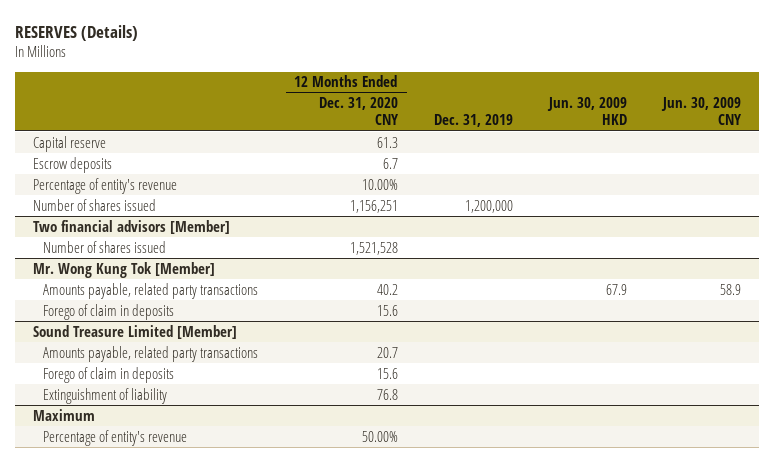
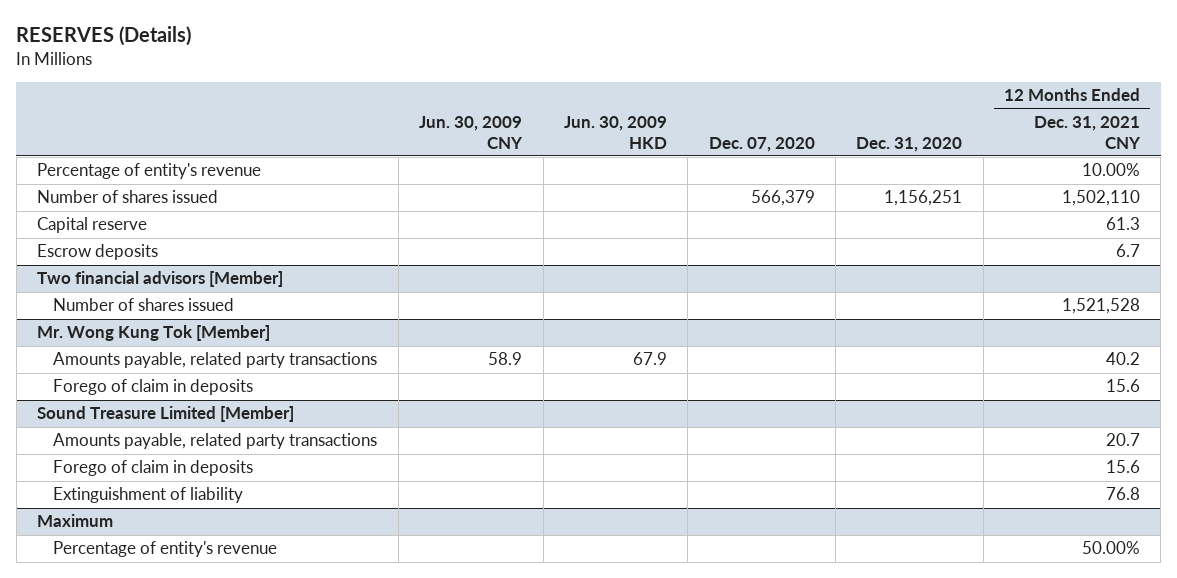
- | 12 Months Ended Dec. 31, 2020 CNY | Dec. 31, 2019 | Jun. 30, 2009 HKD | Jun. 30, 2009 CNY
+ | Jun. 30, 2009 CNY | Jun. 30, 2009 HKD | Dec. 07, 2020 | Dec. 31, 2020 | 12 Months Ended Dec. 31, 2021 CNY
moved down: Capital reserve | | | | | 61.3
moved down: Escrow deposits | | | | | 6.7

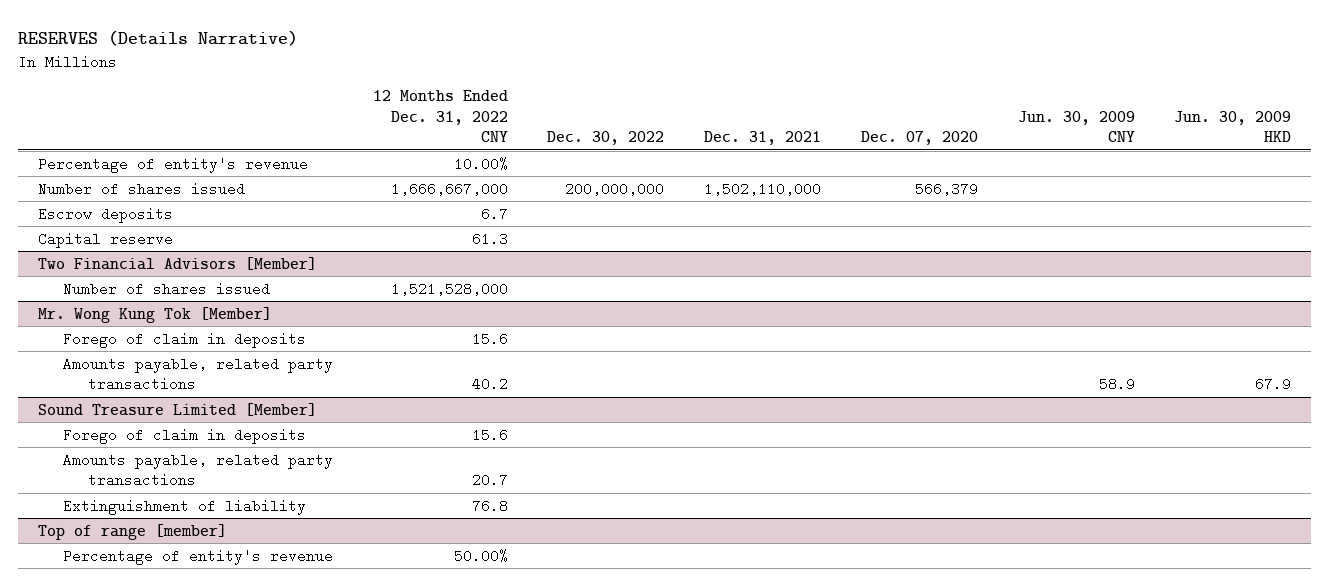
- RESERVES (Details)
+ RESERVES (Details Narrative)
- | Jun. 30, 2009 CNY | Jun. 30, 2009 HKD | Dec. 07, 2020 | Dec. 31, 2020 | 12 Months Ended Dec. 31, 2021 CNY
+ | 12 Months Ended Dec. 31, 2022 CNY | Dec. 30, 2022 | Dec. 31, 2021 | Dec. 07, 2020 | Jun. 30, 2009 CNY | Jun. 30, 2009 HKD
- Two financial advisors [Member]
moved down: Capital reserve | 61.3 | | | | |
+ Two Financial Advisors [Member]
@ Mr. Wong Kung Tok [Member]
moved down: Amounts payable, related party transactions | 40.2 | | | | 58.9 | 67.9
@ Sound Treasure Limited [Member]
moved down: Amounts payable, related party transactions | 20.7 | | | | |
- Maximum
+ Top of range [member]

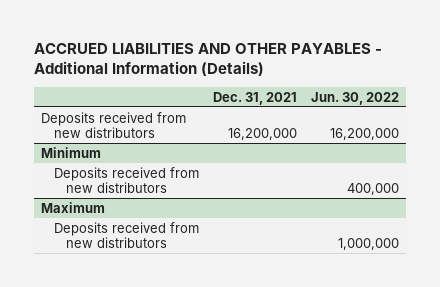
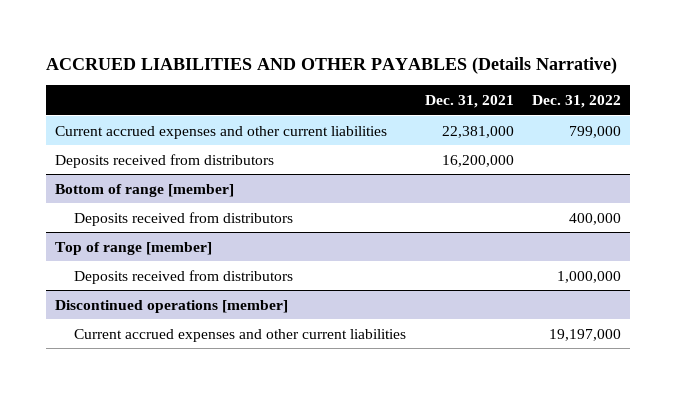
- ACCRUED LIABILITIES AND OTHER PAYABLES - Additional Information (Details)
+ ACCRUED LIABILITIES AND OTHER PAYABLES (Details Narrative)
- | Dec. 31, 2021 | Jun. 30, 2022
+ | Dec. 31, 2021 | Dec. 31, 2022
- Deposits received from new distributors | 16,200,000 | 16,200,000
- Minimum
- Deposits received from new distributors | | 400,000
- Maximum
- Deposits received from new distributors | | 1,000,000
+ Current accrued expenses and other current liabilities | 22,381,000 | 799,000
+ Deposits received from distributors | 16,200,000 |
+ Bottom of range [member]
+ Deposits received from distributors | | 400,000
+ Top of range [member]
+ Deposits received from distributors | | 1,000,000
+ Discontinued operations [member]
+ Current accrued expenses and other current liabilities | | 19,197,000

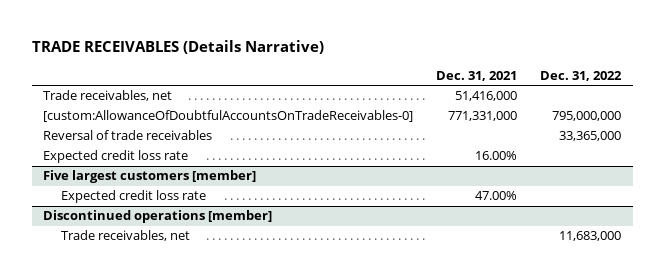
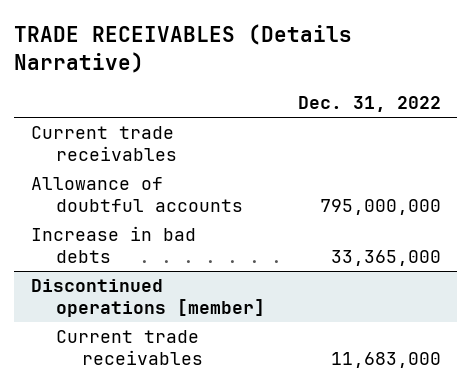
- | Dec. 31, 2021 | Dec. 31, 2022
+ | Dec. 31, 2022
- Trade receivables, net | 51,416,000 |
- [custom:AllowanceOfDoubtfulAccountsOnTradeReceivables-0] | 771,331,000 | 795,000,000
- Reversal of trade receivables | | 33,365,000
- Expected credit loss rate | 16.00% |
- Five largest customers [member]
- Expected credit loss rate | 47.00% |
+ Current trade receivables
+ Allowance of doubtful accounts | 795,000,000
+ Increase in bad debts | 33,365,000
@ Discontinued operations [member]
- Trade receivables, net | | 11,683,000
+ Current trade receivables | 11,683,000

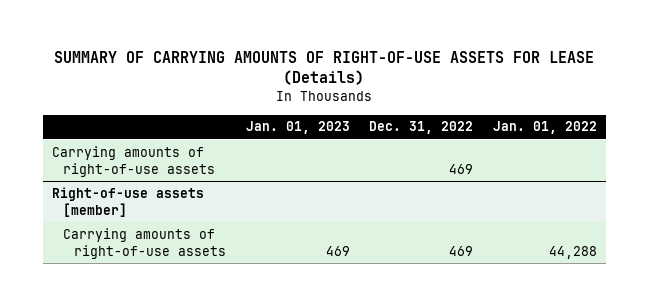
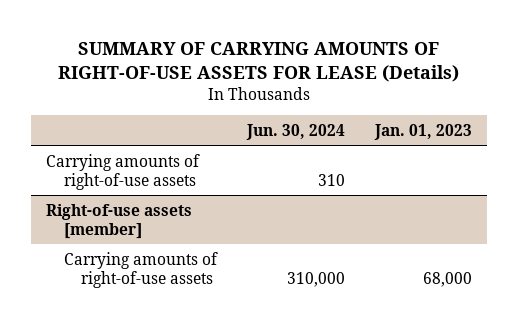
- | Jan. 01, 2023 | Dec. 31, 2022 | Jan. 01, 2022
+ | Jun. 30, 2024 | Jan. 01, 2023
@ Right-of-use assets [member]
- Carrying amounts of right-of-use assets | 469 | 469 | 44,288
+ Carrying amounts of right-of-use assets | 310,000 | 68,000

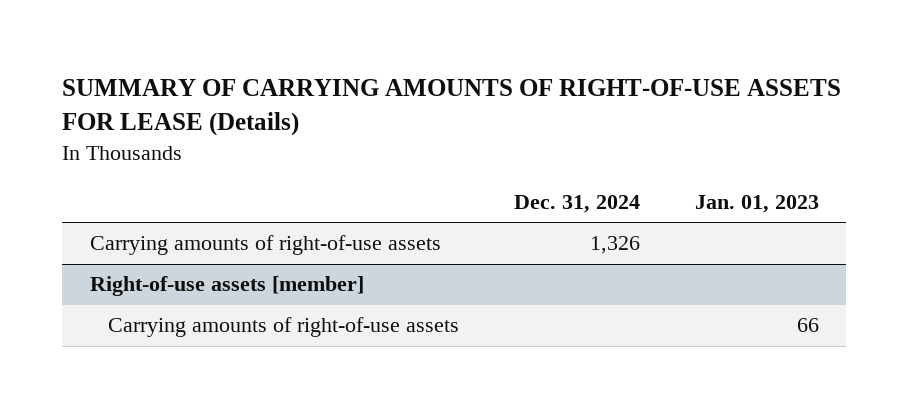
- | Jun. 30, 2024 | Jan. 01, 2023
+ | Dec. 31, 2024 | Jan. 01, 2023
@ Right-of-use assets [member]
- Carrying amounts of right-of-use assets | 310,000 | 68,000
+ Carrying amounts of right-of-use assets | | 66

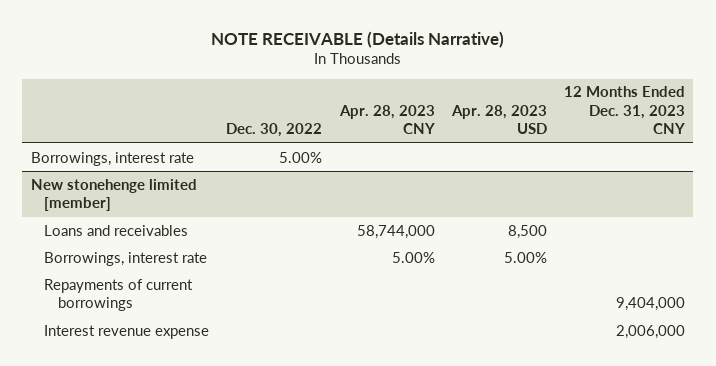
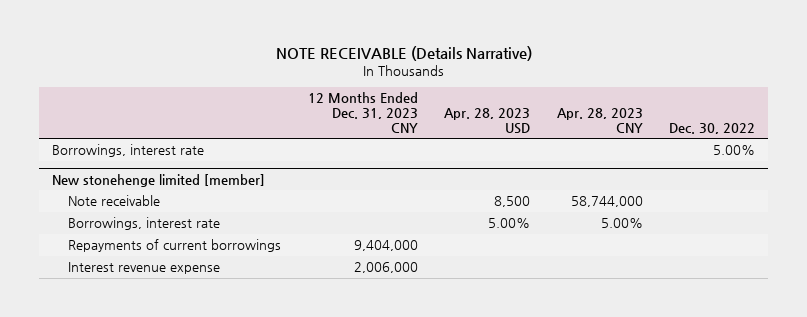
- | Dec. 30, 2022 | Apr. 28, 2023 CNY | Apr. 28, 2023 USD | 12 Months Ended Dec. 31, 2023 CNY
+ | 12 Months Ended Dec. 31, 2023 CNY | Apr. 28, 2023 USD | Apr. 28, 2023 CNY | Dec. 30, 2022
@ New stonehenge limited [member]
- Loans and receivables | | 58,744,000 | 8,500 |
+ Note receivable | | 8,500 | 58,744,000 |

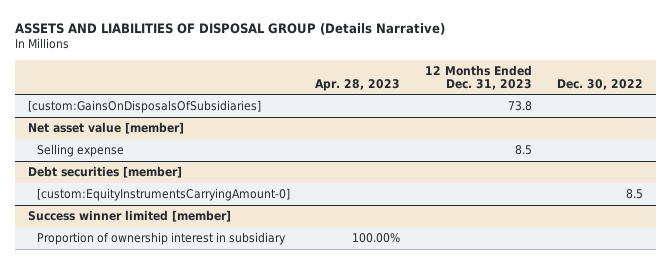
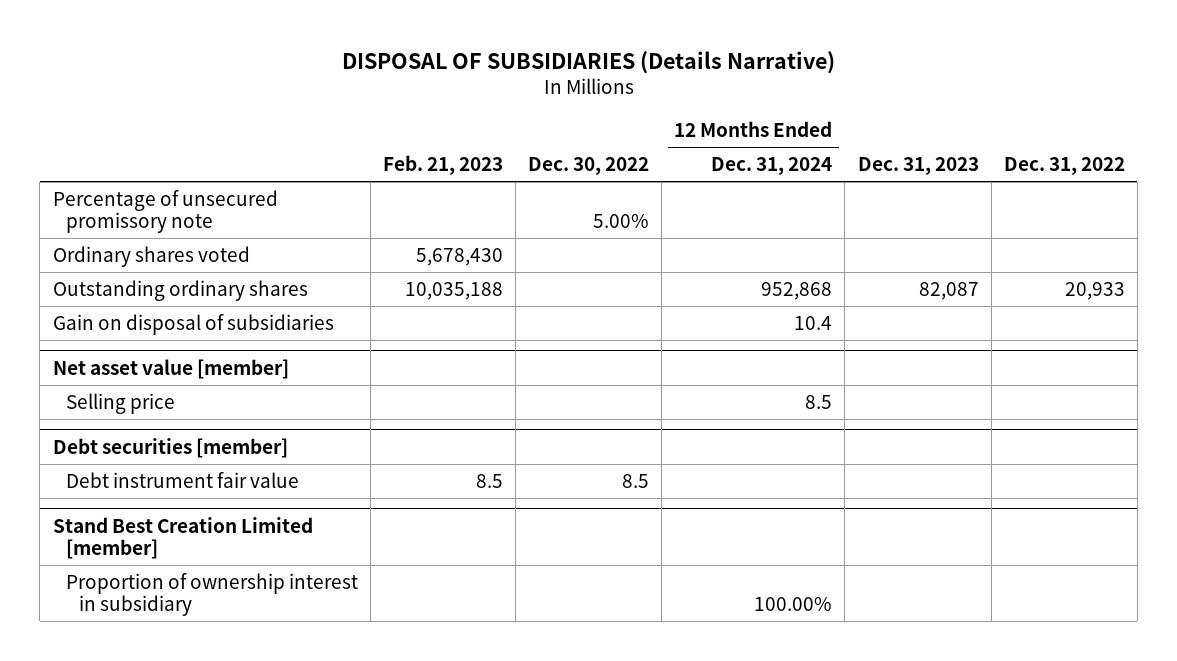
- ASSETS AND LIABILITIES OF DISPOSAL GROUP (Details Narrative)
+ DISPOSAL OF SUBSIDIARIES (Details Narrative)
- | Apr. 28, 2023 | 12 Months Ended Dec. 31, 2023 | Dec. 30, 2022
+ | Feb. 21, 2023 | Dec. 30, 2022 | 12 Months Ended Dec. 31, 2024 | Dec. 31, 2023 | Dec. 31, 2022
- [custom:GainsOnDisposalsOfSubsidiaries] | | 73.8 |
+ Percentage of unsecured promissory note | | 5.00% | | |
+ Ordinary shares voted | 5,678,430 | | | |
+ Outstanding ordinary shares | 10,035,188 | | 952,868 | 82,087 | 20,933
+ Gain on disposal of subsidiaries | | | 10.4 | |
@ Net asset value [member]
- Selling expense | | 8.5 |
+ Selling price | | | 8.5 | |
@ Debt securities [member]
- [custom:EquityInstrumentsCarryingAmount-0] | | | 8.5
- Success winner limited [member]
- Proportion of ownership interest in subsidiary | 100.00% | |
@ Debt securities [member]
+ Debt instrument fair value | 8.5 | 8.5 | | |
+ Stand Best Creation Limited [member]
+ Proportion of ownership interest in subsidiary | | | 100.00% | |

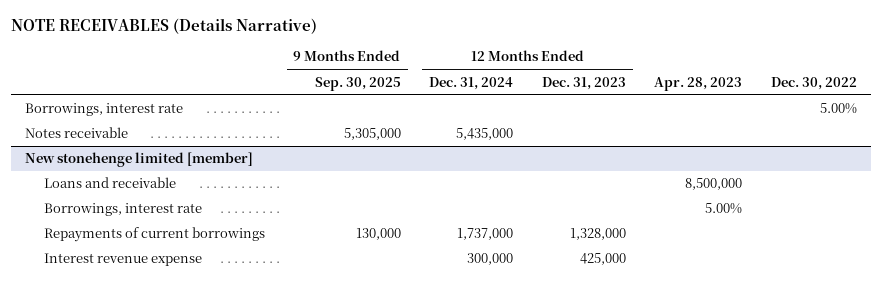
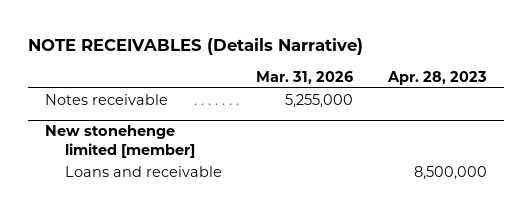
- | 9 Months Ended Sep. 30, 2025 | 12 Months Ended Dec. 31, 2024 | 12 Months Ended Dec. 31, 2023 | Apr. 28, 2023 | Dec. 30, 2022
+ | Mar. 31, 2026 | Apr. 28, 2023
- Borrowings, interest rate | | | | | 5.00%
@ New stonehenge limited [member]
- Borrowings, interest rate | | | | 5.00% |
- Repayments of current borrowings | 130,000 | 1,737,000 | 1,328,000 | |
- Interest revenue expense | | 300,000 | 425,000 | |

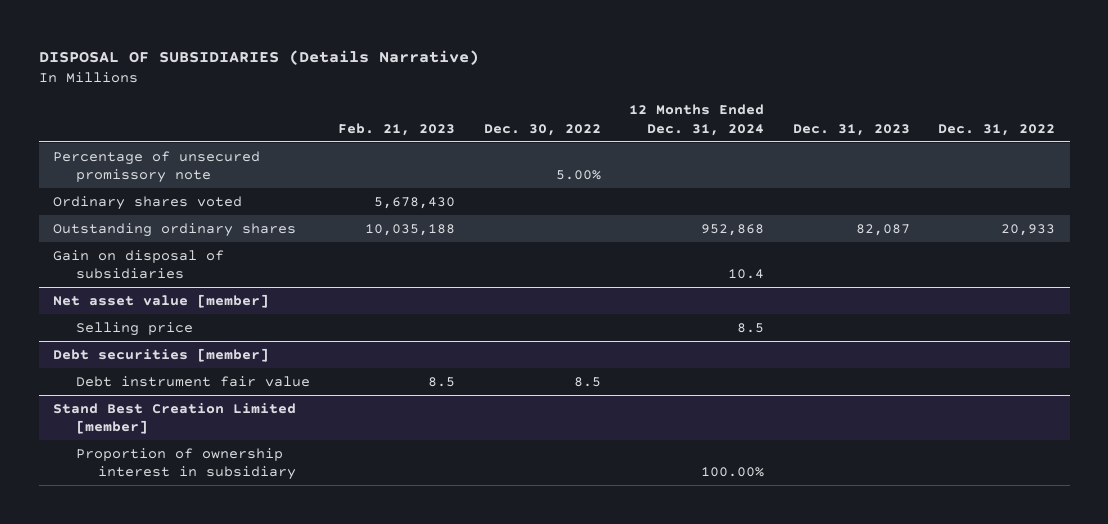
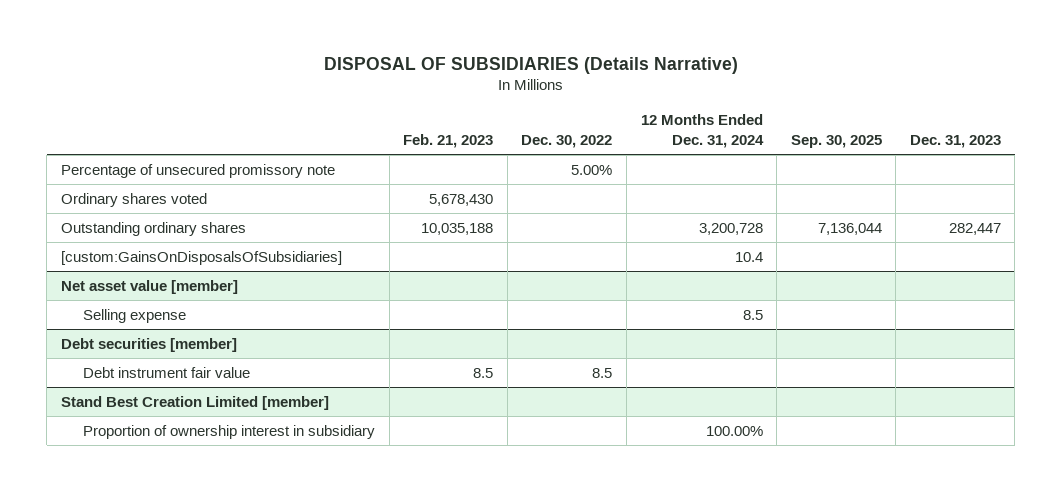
- | Feb. 21, 2023 | Dec. 30, 2022 | 12 Months Ended Dec. 31, 2024 | Dec. 31, 2023 | Dec. 31, 2022
+ | Feb. 21, 2023 | Dec. 30, 2022 | 12 Months Ended Dec. 31, 2024 | Sep. 30, 2025 | Dec. 31, 2023
- Outstanding ordinary shares | 10,035,188 | | 952,868 | 82,087 | 20,933
- Gain on disposal of subsidiaries | | | 10.4 | |
+ Outstanding ordinary shares | 10,035,188 | | 3,200,728 | 7,136,044 | 282,447
+ [custom:GainsOnDisposalsOfSubsidiaries] | | | 10.4 | |
@ Net asset value [member]
- Selling price | | | 8.5 | |
+ Selling expense | | | 8.5 | |

